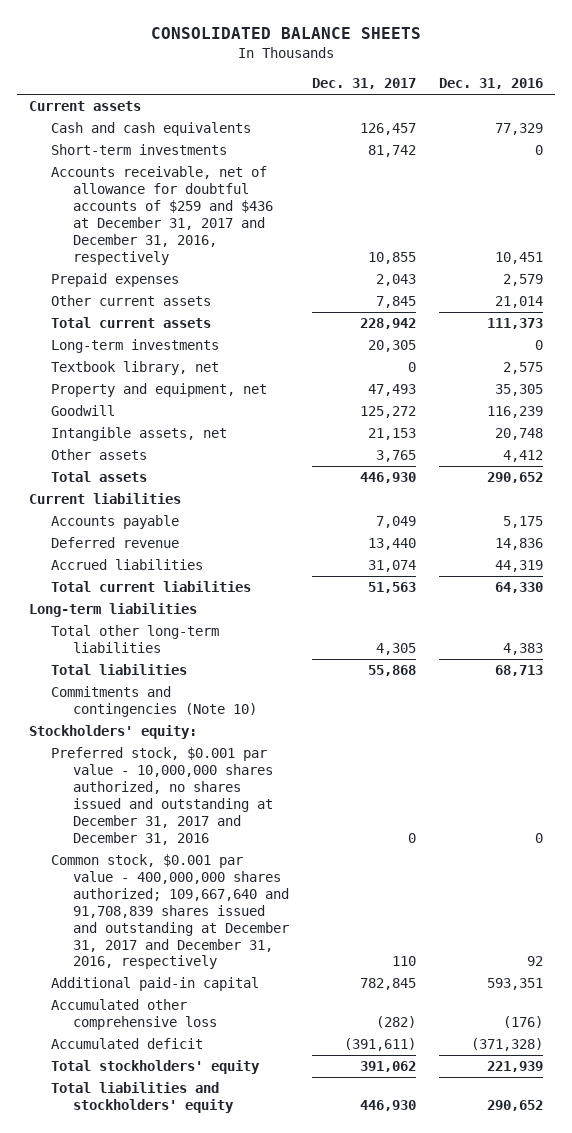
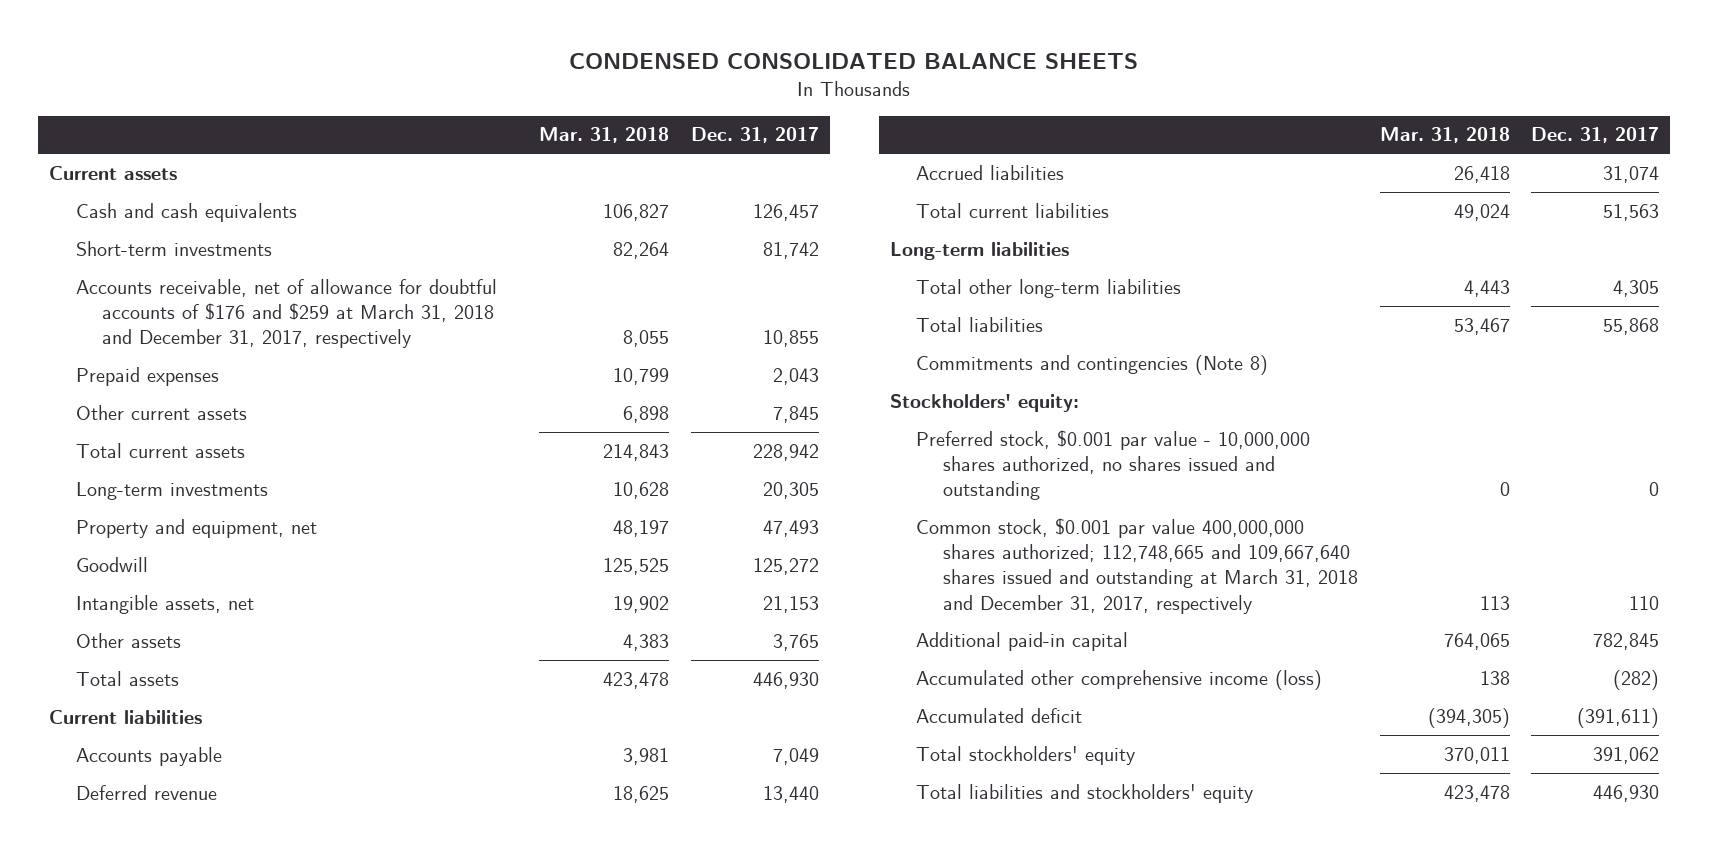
- CONSOLIDATED BALANCE SHEETS
+ CONDENSED CONSOLIDATED BALANCE SHEETS
- | Dec. 31, 2017 | Dec. 31, 2016
+ | Mar. 31, 2018 | Dec. 31, 2017
- Accounts receivable, net of allowance for doubtful accounts of $259 and $436 at December 31, 2017 and December 31, 2016, respectively | 10,855 | 10,451
+ Accounts receivable, net of allowance for doubtful accounts of $176 and $259 at March 31, 2018 and December 31, 2017, respectively | 8,055 | 10,855
- Textbook library, net | 0 | 2,575
- Commitments and contingencies (Note 10)
+ Commitments and contingencies (Note 8)
- Preferred stock, $0.001 par value - 10,000,000 shares authorized, no shares issued and outstanding at December 31, 2017 and December 31, 2016 | 0 | 0
- Common stock, $0.001 par value - 400,000,000 shares authorized; 109,667,640 and 91,708,839 shares issued and outstanding at December 31, 2017 and December 31, 2016, respectively | 110 | 92
+ Preferred stock, $0.001 par value - 10,000,000 shares authorized, no shares issued and outstanding | 0 | 0
+ Common stock, $0.001 par value 400,000,000 shares authorized; 112,748,665 and 109,667,640 shares issued and outstanding at March 31, 2018 and December 31, 2017, respectively | 113 | 110
- Accumulated other comprehensive loss | (282) | (176)
+ Accumulated other comprehensive income (loss) | 138 | (282)

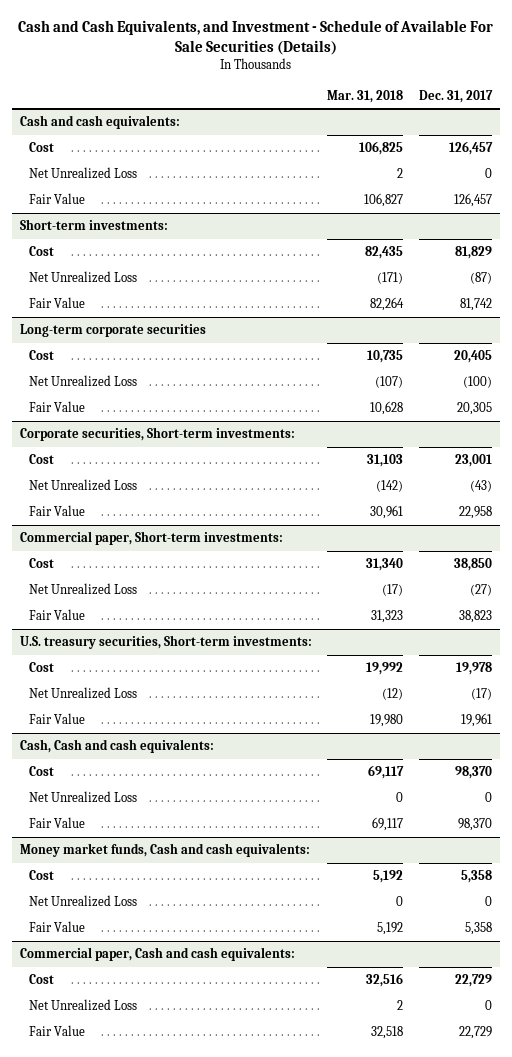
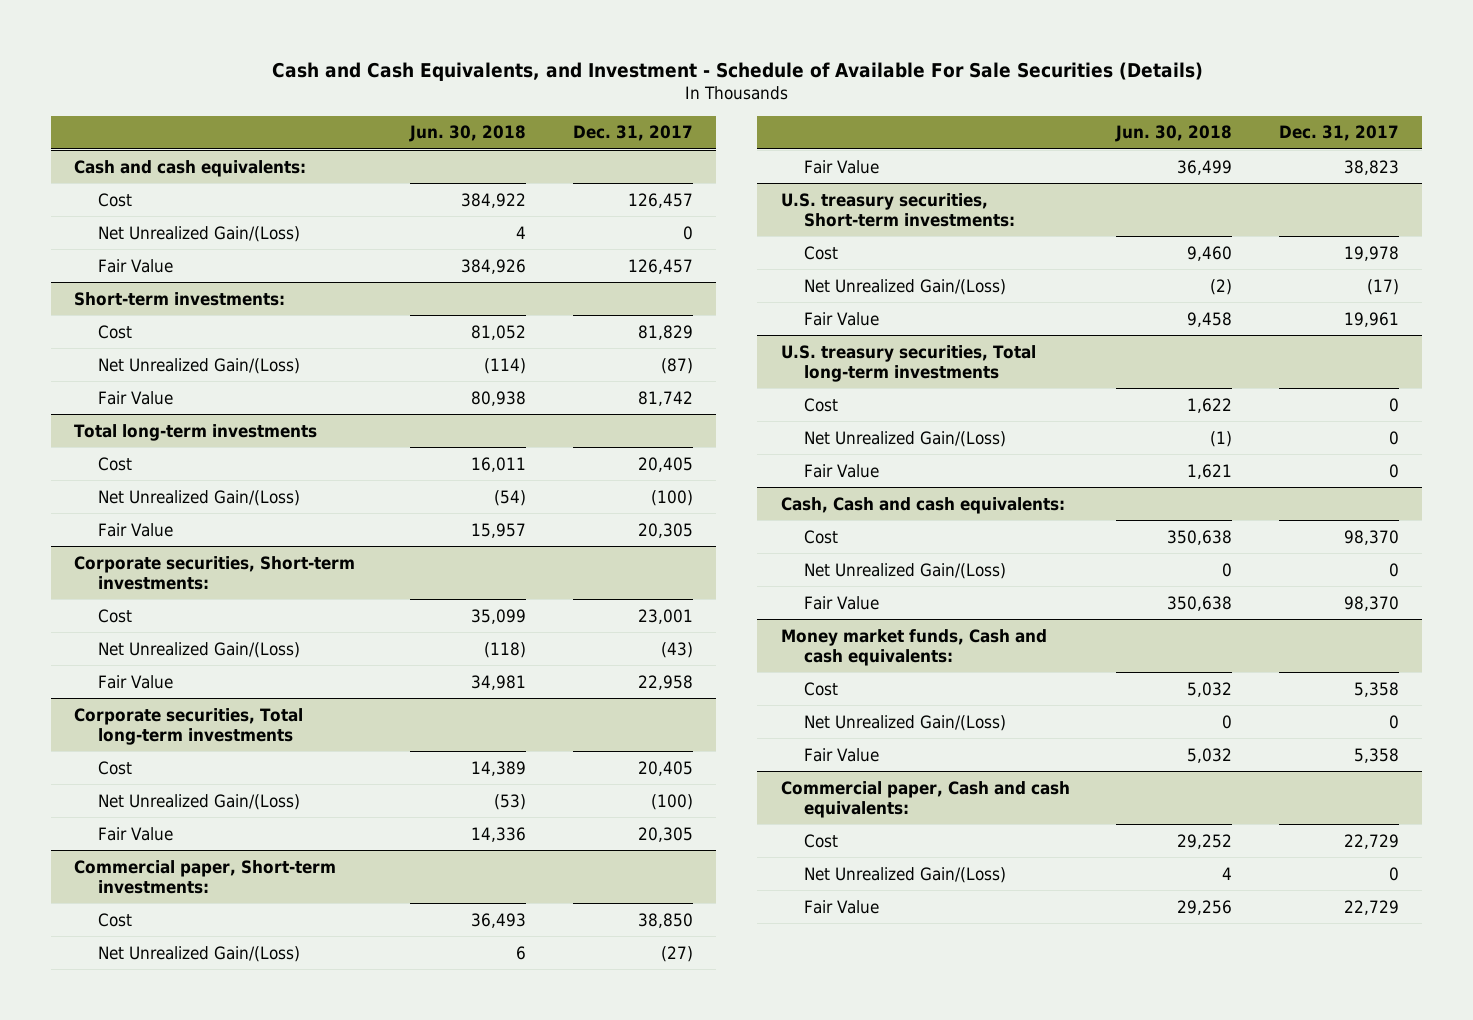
- | Mar. 31, 2018 | Dec. 31, 2017
+ | Jun. 30, 2018 | Dec. 31, 2017
@ Cash and cash equivalents:
- Net Unrealized Loss | 2 | 0
+ Net Unrealized Gain/(Loss) | 4 | 0
@ Short-term investments:
- Net Unrealized Loss | (171) | (87)
+ Net Unrealized Gain/(Loss) | (114) | (87)
- Long-term corporate securities
+ Total long-term investments
- Net Unrealized Loss | (107) | (100)
+ Net Unrealized Gain/(Loss) | (54) | (100)
@ Corporate securities, Short-term investments:
- Net Unrealized Loss | (142) | (43)
+ Net Unrealized Gain/(Loss) | (118) | (43)
+ Corporate securities, Total long-term investments
+ Cost | 14,389 | 20,405
+ Net Unrealized Gain/(Loss) | (53) | (100)
+ Fair Value | 14,336 | 20,305
@ Commercial paper, Short-term investments:
- Net Unrealized Loss | (17) | (27)
+ Net Unrealized Gain/(Loss) | 6 | (27)
@ U.S. treasury securities, Short-term investments:
- Net Unrealized Loss | (12) | (17)
+ Net Unrealized Gain/(Loss) | (2) | (17)
+ U.S. treasury securities, Total long-term investments
+ Cost | 1,622 | 0
+ Net Unrealized Gain/(Loss) | (1) | 0
+ Fair Value | 1,621 | 0
@ Cash, Cash and cash equivalents:
- Net Unrealized Loss | 0 | 0
+ Net Unrealized Gain/(Loss) | 0 | 0
@ Money market funds, Cash and cash equivalents:
- Net Unrealized Loss | 0 | 0
+ Net Unrealized Gain/(Loss) | 0 | 0
@ Commercial paper, Cash and cash equivalents:
- Net Unrealized Loss | 2 | 0
+ Net Unrealized Gain/(Loss) | 4 | 0

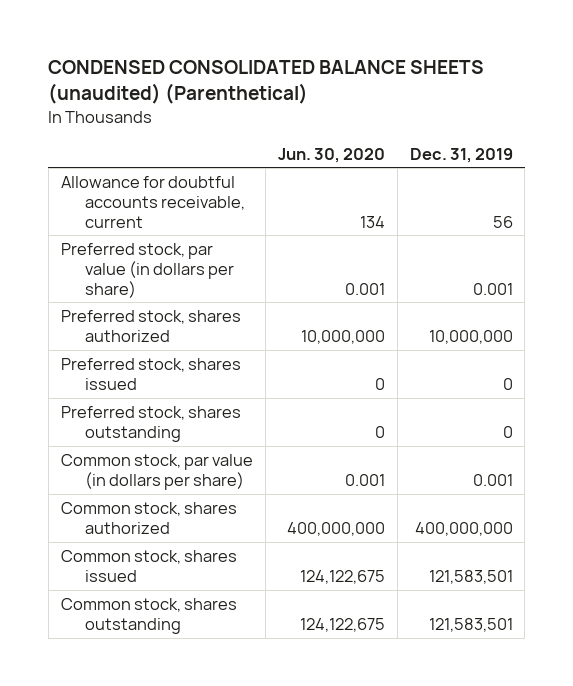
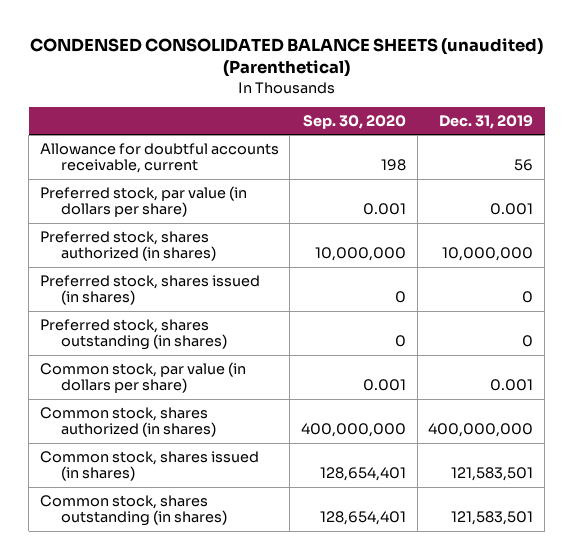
- | Jun. 30, 2020 | Dec. 31, 2019
+ | Sep. 30, 2020 | Dec. 31, 2019
- Preferred stock, shares authorized | 10,000,000 | 10,000,000
- Preferred stock, shares issued | 0 | 0
- Preferred stock, shares outstanding | 0 | 0
+ Preferred stock, shares authorized (in shares) | 10,000,000 | 10,000,000
+ Preferred stock, shares issued (in shares) | 0 | 0
+ Preferred stock, shares outstanding (in shares) | 0 | 0
- Common stock, shares authorized | 400,000,000 | 400,000,000
- Common stock, shares issued | 124,122,675 | 121,583,501
- Common stock, shares outstanding | 124,122,675 | 121,583,501
+ Common stock, shares authorized (in shares) | 400,000,000 | 400,000,000
+ Common stock, shares issued (in shares) | 128,654,401 | 121,583,501
+ Common stock, shares outstanding (in shares) | 128,654,401 | 121,583,501

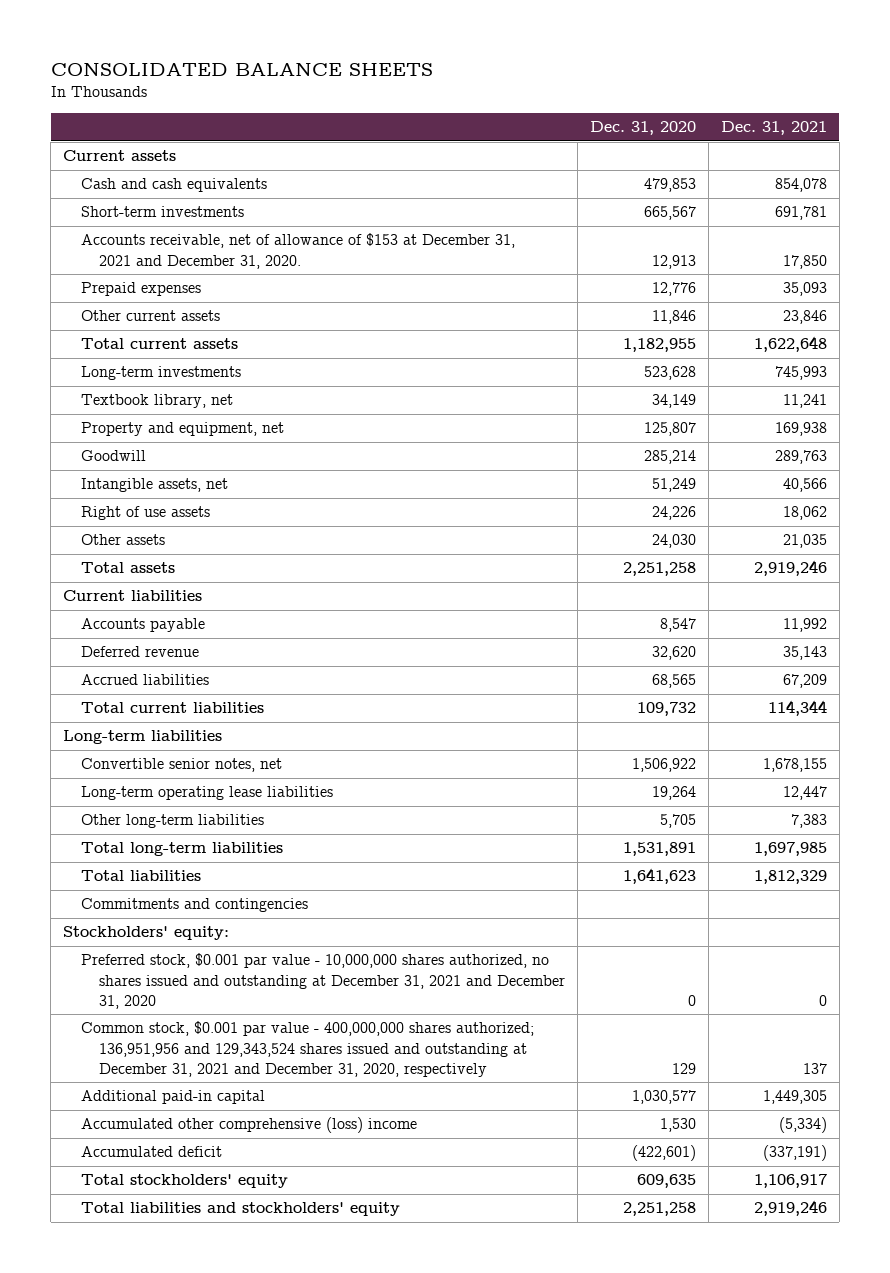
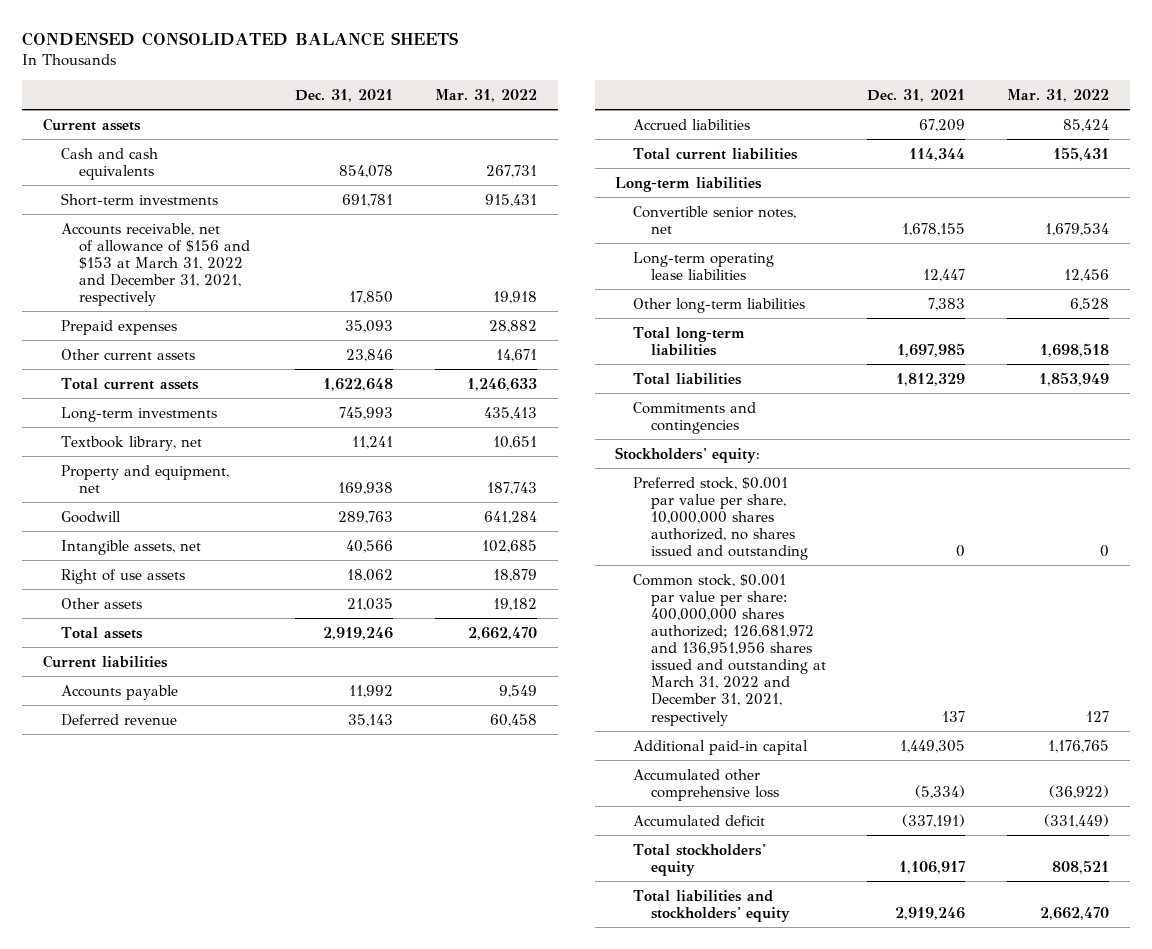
- CONSOLIDATED BALANCE SHEETS
+ CONDENSED CONSOLIDATED BALANCE SHEETS
- | Dec. 31, 2020 | Dec. 31, 2021
+ | Dec. 31, 2021 | Mar. 31, 2022
- Accounts receivable, net of allowance of $153 at December 31, 2021 and December 31, 2020. | 12,913 | 17,850
+ Accounts receivable, net of allowance of $156 and $153 at March 31, 2022 and December 31, 2021, respectively | 17,850 | 19,918
- Preferred stock, $0.001 par value - 10,000,000 shares authorized, no shares issued and outstanding at December 31, 2021 and December 31, 2020 | 0 | 0
- Common stock, $0.001 par value - 400,000,000 shares authorized; 136,951,956 and 129,343,524 shares issued and outstanding at December 31, 2021 and December 31, 2020, respectively | 129 | 137
+ Preferred stock, $0.001 par value per share, 10,000,000 shares authorized, no shares issued and outstanding | 0 | 0
+ Common stock, $0.001 par value per share: 400,000,000 shares authorized; 126,681,972 and 136,951,956 shares issued and outstanding at March 31, 2022 and December 31, 2021, respectively | 137 | 127
- Accumulated other comprehensive (loss) income | 1,530 | (5,334)
+ Accumulated other comprehensive loss | (5,334) | (36,922)

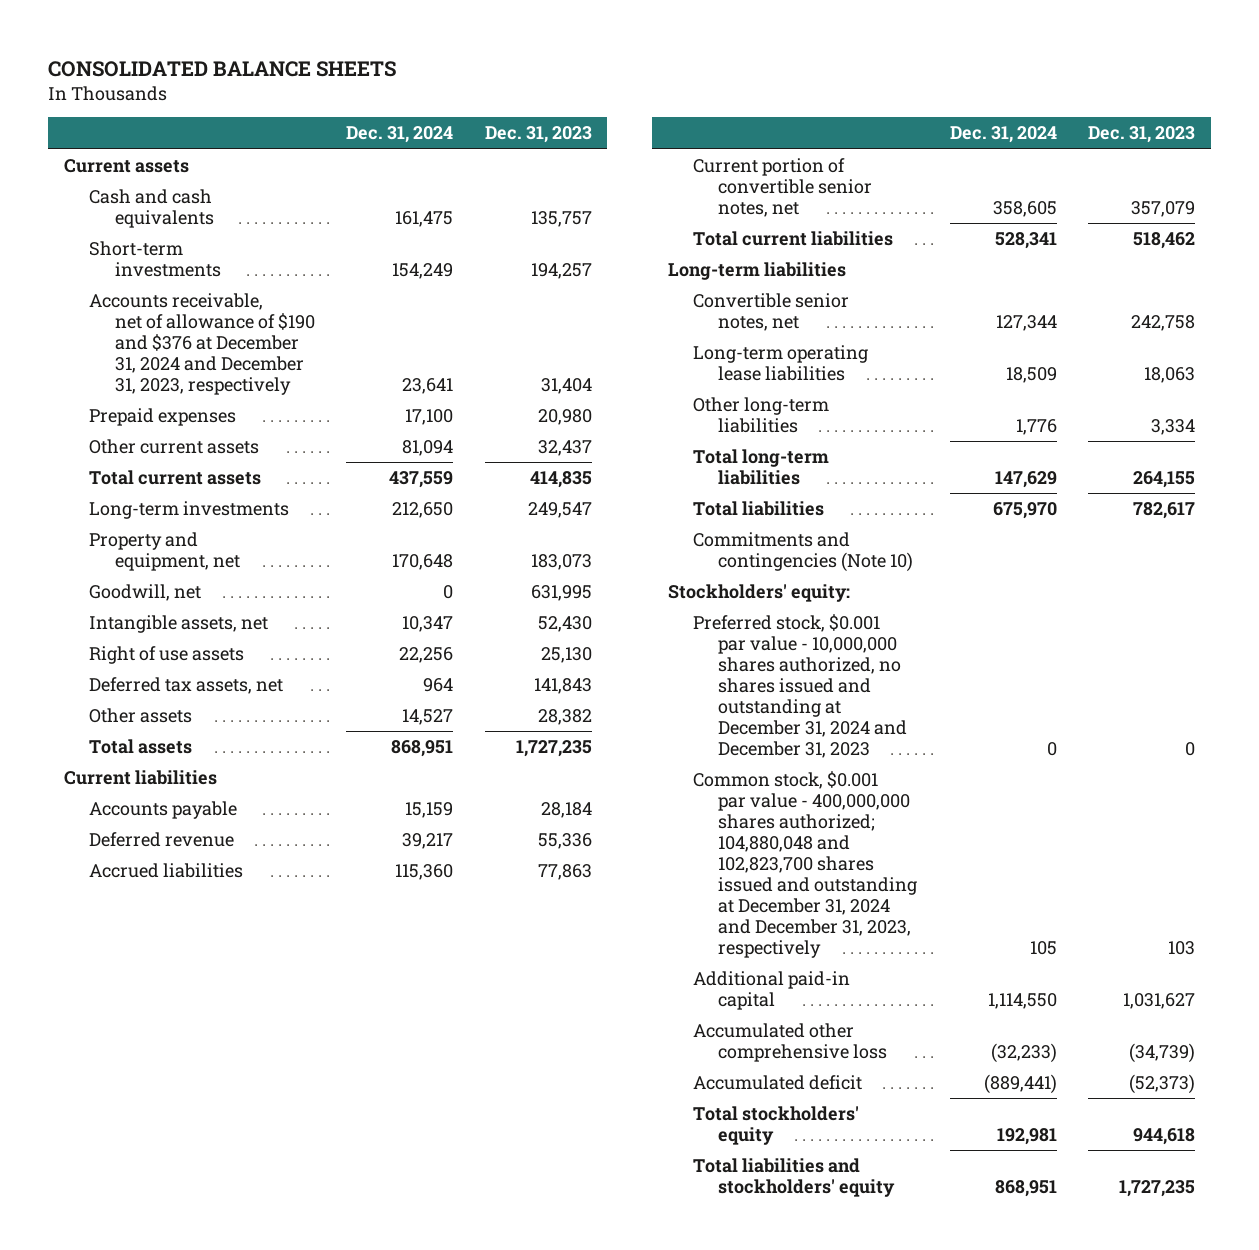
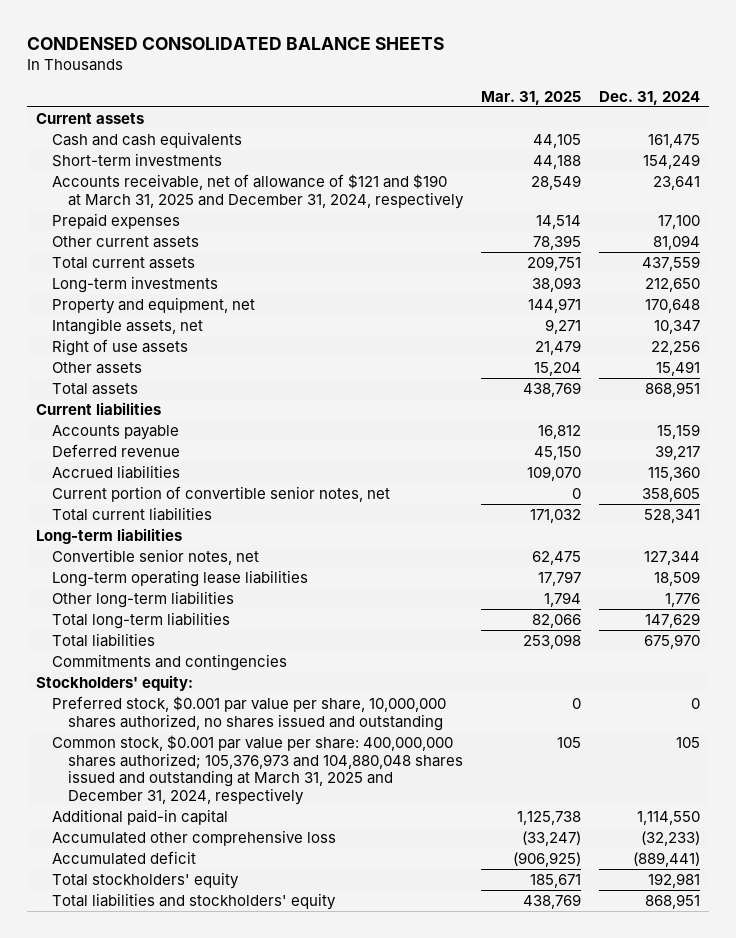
- CONSOLIDATED BALANCE SHEETS
+ CONDENSED CONSOLIDATED BALANCE SHEETS
- | Dec. 31, 2024 | Dec. 31, 2023
+ | Mar. 31, 2025 | Dec. 31, 2024
- Accounts receivable, net of allowance of $190 and $376 at December 31, 2024 and December 31, 2023, respectively | 23,641 | 31,404
+ Accounts receivable, net of allowance of $121 and $190 at March 31, 2025 and December 31, 2024, respectively | 28,549 | 23,641
- Goodwill, net | 0 | 631,995
- Deferred tax assets, net | 964 | 141,843
- Other assets | 14,527 | 28,382
+ Other assets | 15,204 | 15,491
- Commitments and contingencies (Note 10)
+ Commitments and contingencies
- Preferred stock, $0.001 par value - 10,000,000 shares authorized, no shares issued and outstanding at December 31, 2024 and December 31, 2023 | 0 | 0
- Common stock, $0.001 par value - 400,000,000 shares authorized; 104,880,048 and 102,823,700 shares issued and outstanding at December 31, 2024 and December 31, 2023, respectively | 105 | 103
+ Preferred stock, $0.001 par value per share, 10,000,000 shares authorized, no shares issued and outstanding | 0 | 0
+ Common stock, $0.001 par value per share: 400,000,000 shares authorized; 105,376,973 and 104,880,048 shares issued and outstanding at March 31, 2025 and December 31, 2024, respectively | 105 | 105

